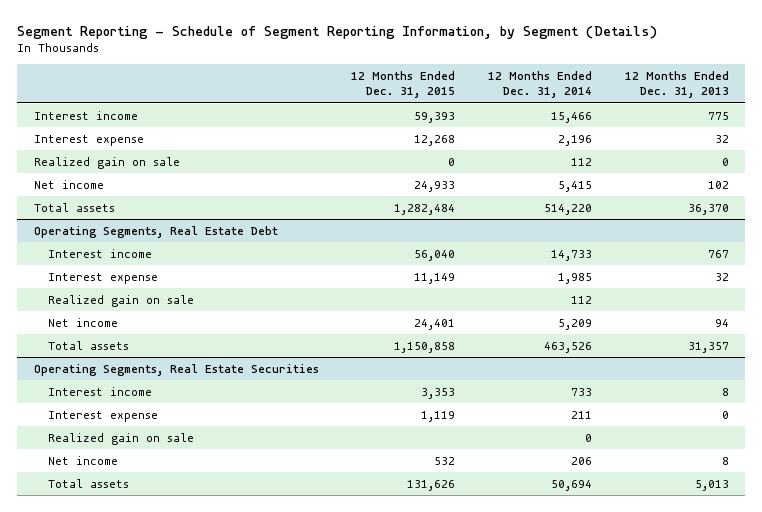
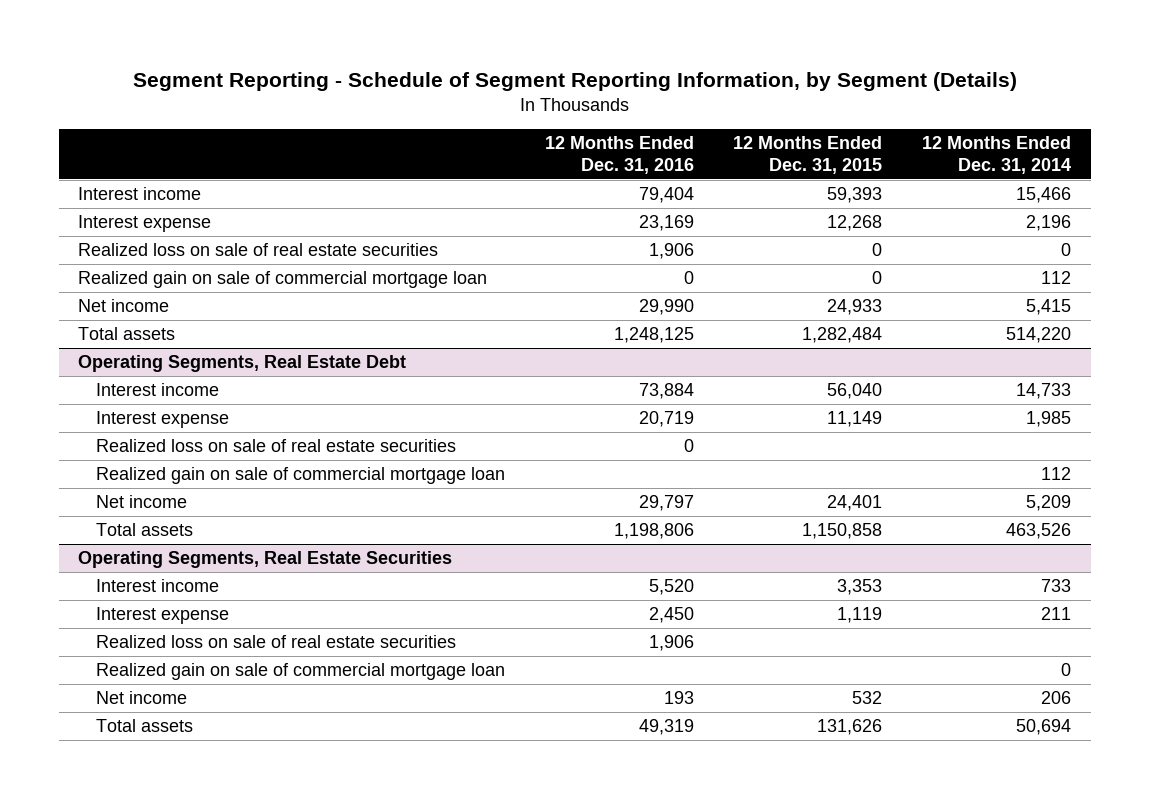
- | 12 Months Ended Dec. 31, 2015 | 12 Months Ended Dec. 31, 2014 | 12 Months Ended Dec. 31, 2013
+ | 12 Months Ended Dec. 31, 2016 | 12 Months Ended Dec. 31, 2015 | 12 Months Ended Dec. 31, 2014
- Realized gain on sale | 0 | 112 | 0
+ Realized loss on sale of real estate securities | 1,906 | 0 | 0
+ Realized gain on sale of commercial mortgage loan | 0 | 0 | 112
@ Operating Segments, Real Estate Debt
- Realized gain on sale | | 112 |
+ Realized loss on sale of real estate securities | 0 | |
+ Realized gain on sale of commercial mortgage loan | | | 112
@ Operating Segments, Real Estate Securities
- Realized gain on sale | | 0 |
+ Realized loss on sale of real estate securities | 1,906 | |
+ Realized gain on sale of commercial mortgage loan | | | 0

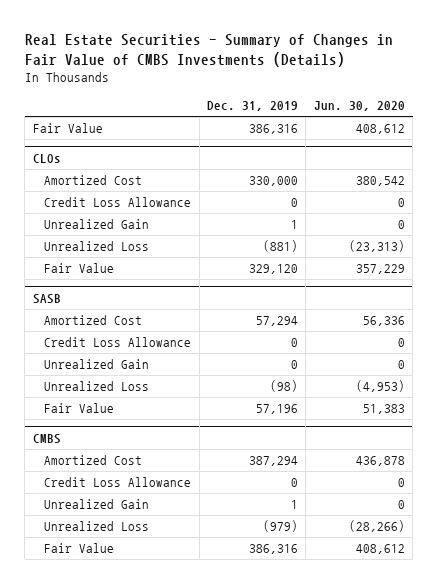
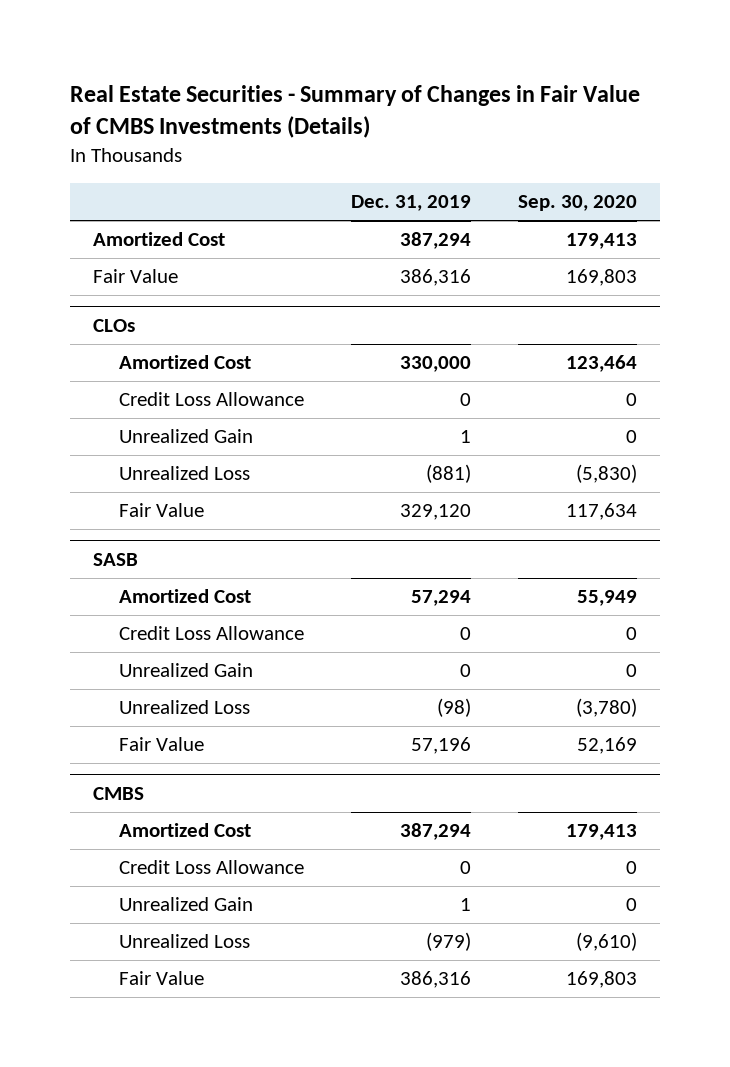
- | Dec. 31, 2019 | Jun. 30, 2020
+ | Dec. 31, 2019 | Sep. 30, 2020
+ Amortized Cost | 387,294 | 179,413

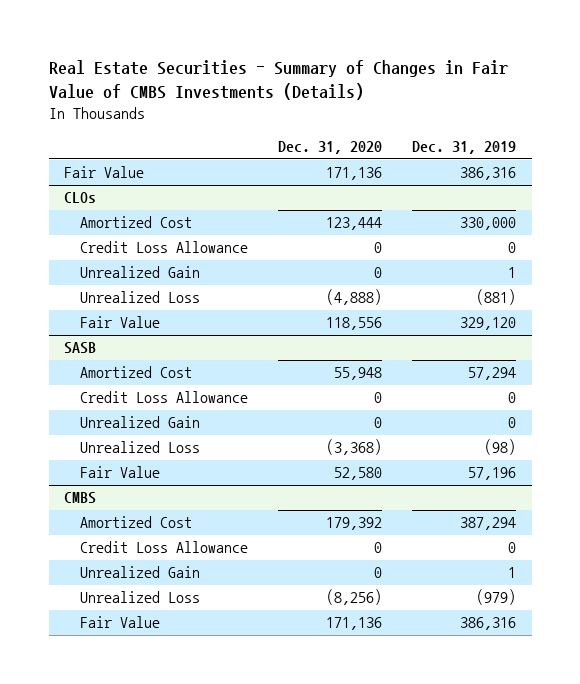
- | Dec. 31, 2019 | Sep. 30, 2020
+ | Dec. 31, 2020 | Dec. 31, 2019
- Amortized Cost | 387,294 | 179,413

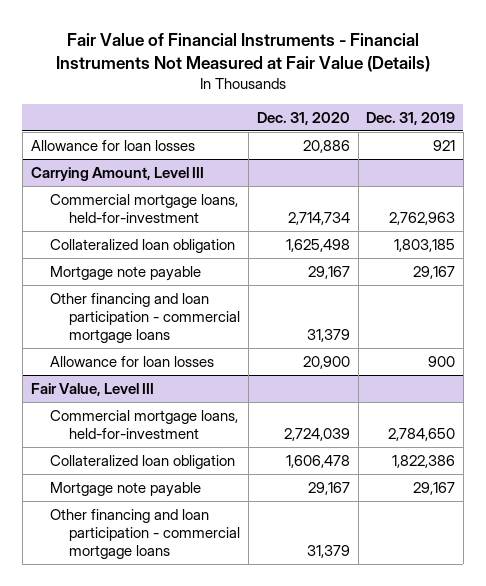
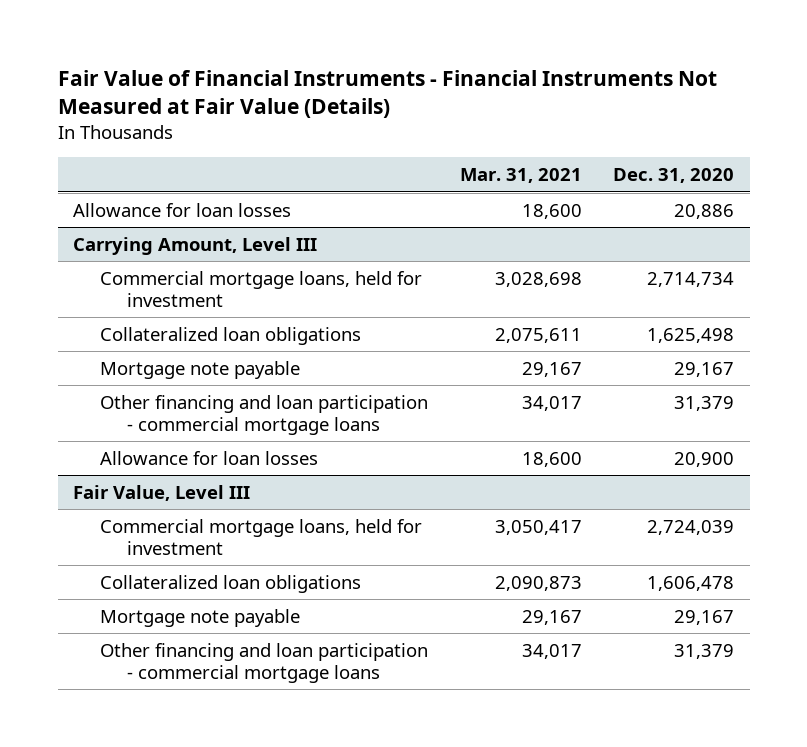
- | Dec. 31, 2020 | Dec. 31, 2019
+ | Mar. 31, 2021 | Dec. 31, 2020
@ Carrying Amount, Level III
- Commercial mortgage loans, held-for-investment | 2,714,734 | 2,762,963
- Collateralized loan obligation | 1,625,498 | 1,803,185
+ Commercial mortgage loans, held for investment | 3,028,698 | 2,714,734
+ Collateralized loan obligations | 2,075,611 | 1,625,498
@ Fair Value, Level III
- Commercial mortgage loans, held-for-investment | 2,724,039 | 2,784,650
- Collateralized loan obligation | 1,606,478 | 1,822,386
+ Commercial mortgage loans, held for investment | 3,050,417 | 2,724,039
+ Collateralized loan obligations | 2,090,873 | 1,606,478

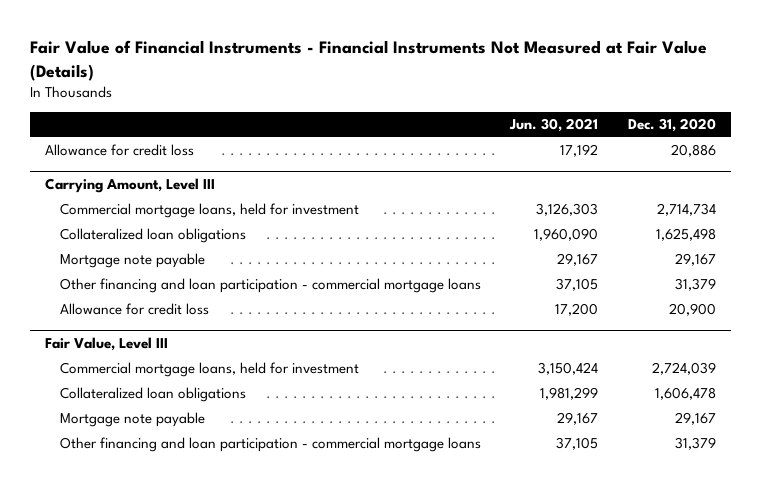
- | Mar. 31, 2021 | Dec. 31, 2020
+ | Jun. 30, 2021 | Dec. 31, 2020
- Allowance for loan losses | 18,600 | 20,886
+ Allowance for credit loss | 17,192 | 20,886
@ Carrying Amount, Level III
- Allowance for loan losses | 18,600 | 20,900
+ Allowance for credit loss | 17,200 | 20,900

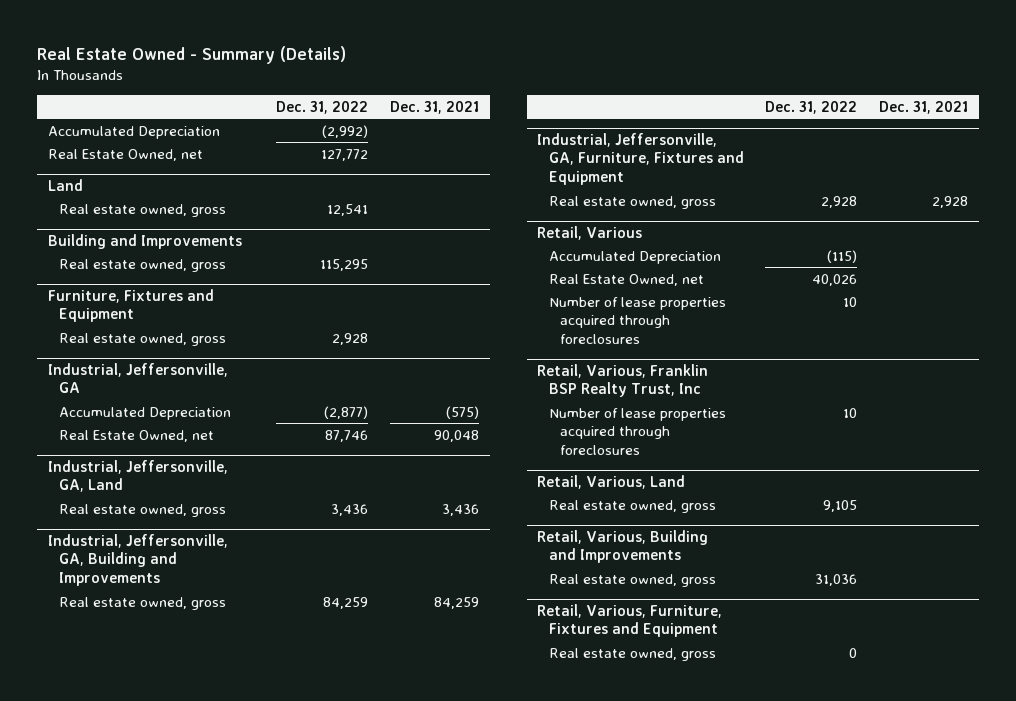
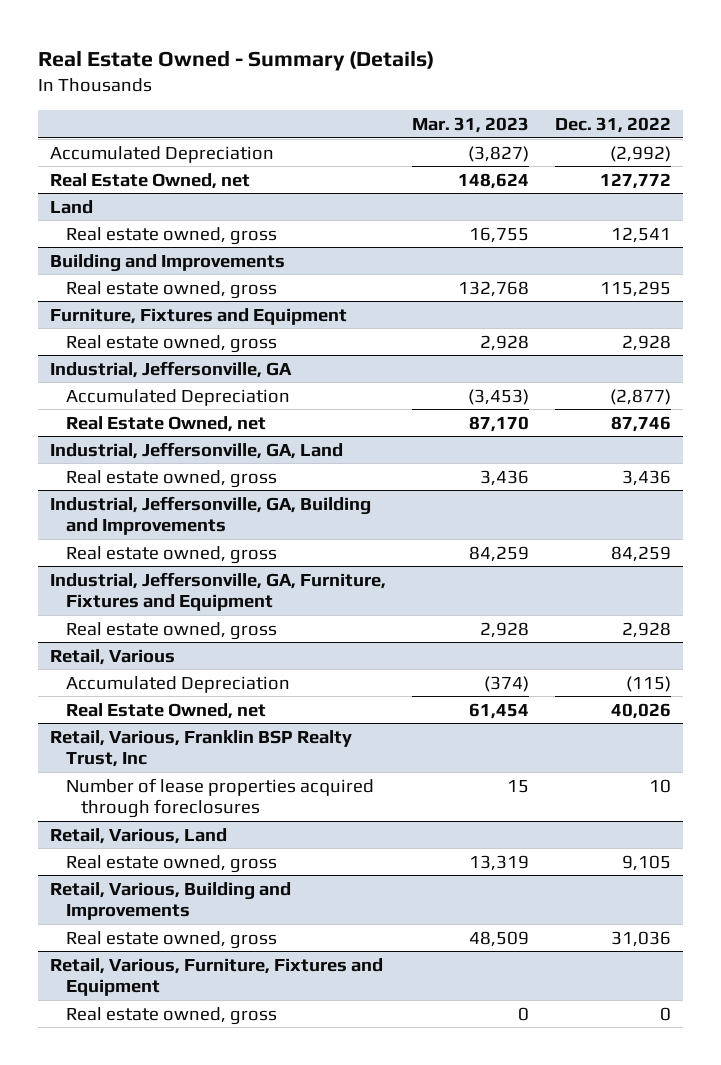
- | Dec. 31, 2022 | Dec. 31, 2021
+ | Mar. 31, 2023 | Dec. 31, 2022
@ Retail, Various
- Number of lease properties acquired through foreclosures | 10 |

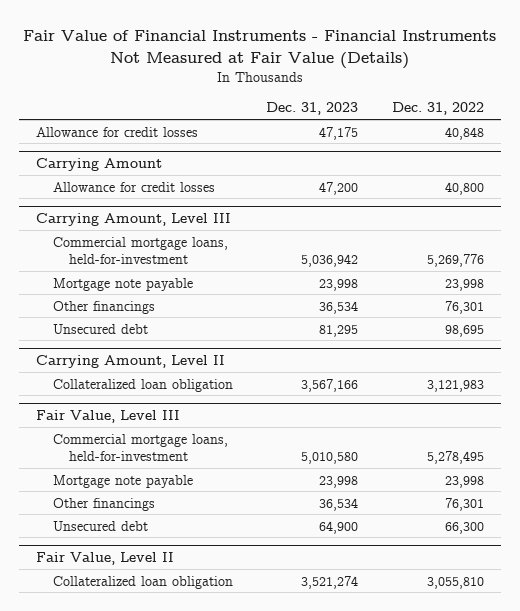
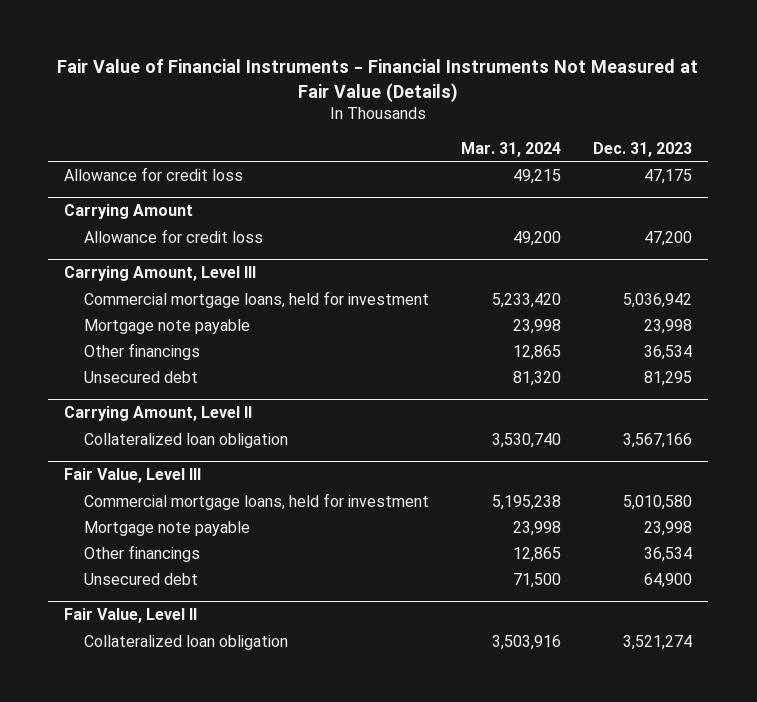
- | Dec. 31, 2023 | Dec. 31, 2022
+ | Mar. 31, 2024 | Dec. 31, 2023
- Allowance for credit losses | 47,175 | 40,848
+ Allowance for credit loss | 49,215 | 47,175
@ Carrying Amount
- Allowance for credit losses | 47,200 | 40,800
+ Allowance for credit loss | 49,200 | 47,200
@ Carrying Amount, Level III
- Commercial mortgage loans, held-for-investment | 5,036,942 | 5,269,776
+ Commercial mortgage loans, held for investment | 5,233,420 | 5,036,942
@ Fair Value, Level III
- Commercial mortgage loans, held-for-investment | 5,010,580 | 5,278,495
+ Commercial mortgage loans, held for investment | 5,195,238 | 5,010,580

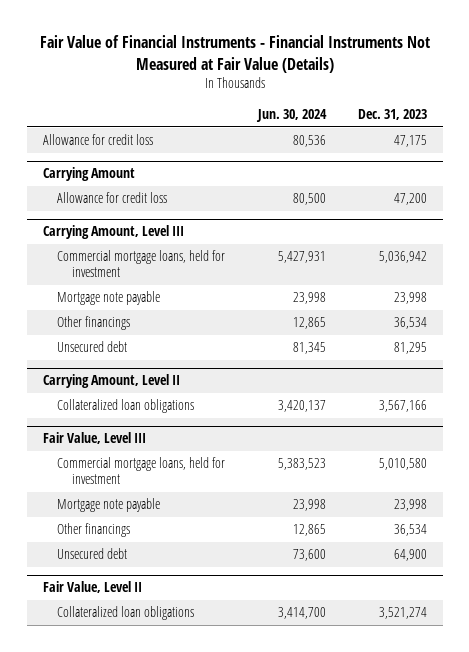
- | Mar. 31, 2024 | Dec. 31, 2023
+ | Jun. 30, 2024 | Dec. 31, 2023
@ Carrying Amount, Level II
- Collateralized loan obligation | 3,530,740 | 3,567,166
+ Collateralized loan obligations | 3,420,137 | 3,567,166
@ Fair Value, Level II
- Collateralized loan obligation | 3,503,916 | 3,521,274
+ Collateralized loan obligations | 3,414,700 | 3,521,274

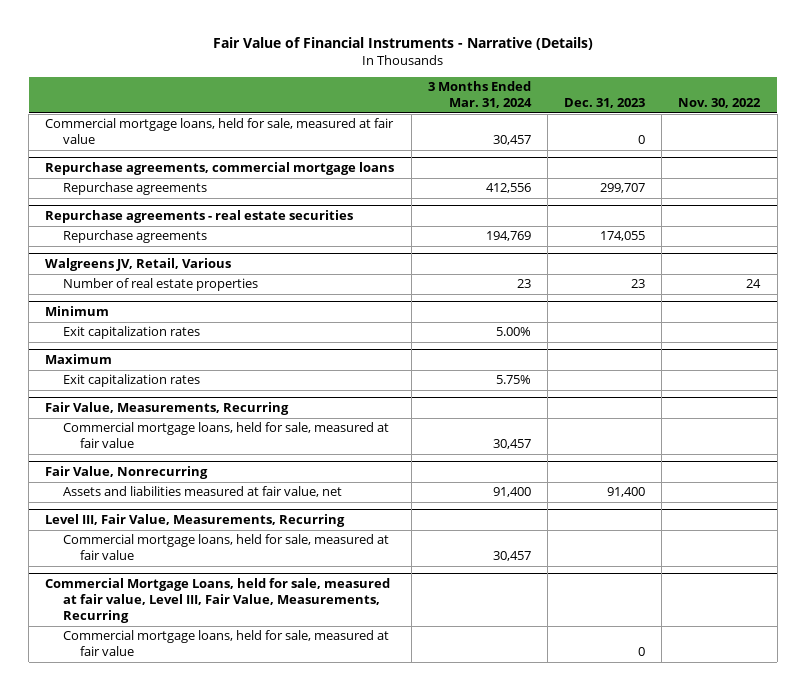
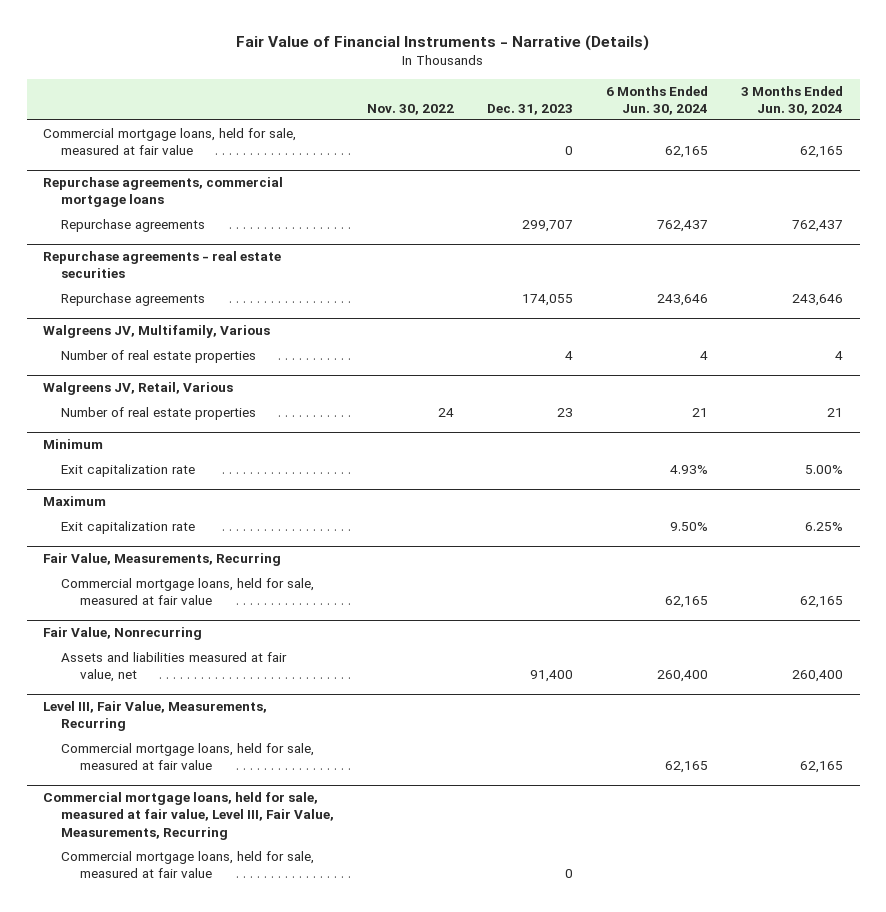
- | 3 Months Ended Mar. 31, 2024 | Dec. 31, 2023 | Nov. 30, 2022
+ | Nov. 30, 2022 | Dec. 31, 2023 | 6 Months Ended Jun. 30, 2024 | 3 Months Ended Jun. 30, 2024
+ Walgreens JV, Multifamily, Various
+ Number of real estate properties | | 4 | 4 | 4
@ Minimum
- Exit capitalization rates | 5.00% | |
+ Exit capitalization rate | | | 4.93% | 5.00%
@ Maximum
- Exit capitalization rates | 5.75% | |
+ Exit capitalization rate | | | 9.50% | 6.25%
- Commercial Mortgage Loans, held for sale, measured at fair value, Level III, Fair Value, Measurements, Recurring
+ Commercial mortgage loans, held for sale, measured at fair value, Level III, Fair Value, Measurements, Recurring

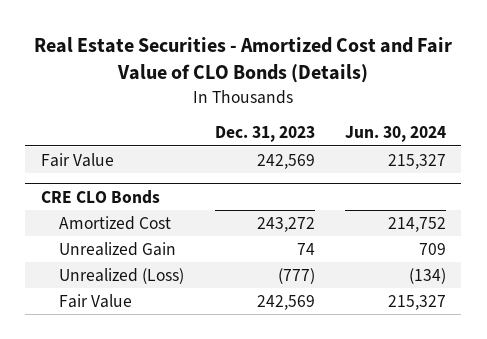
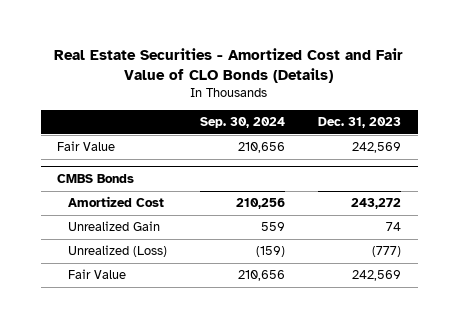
- | Dec. 31, 2023 | Jun. 30, 2024
+ | Sep. 30, 2024 | Dec. 31, 2023
- CRE CLO Bonds
+ CMBS Bonds

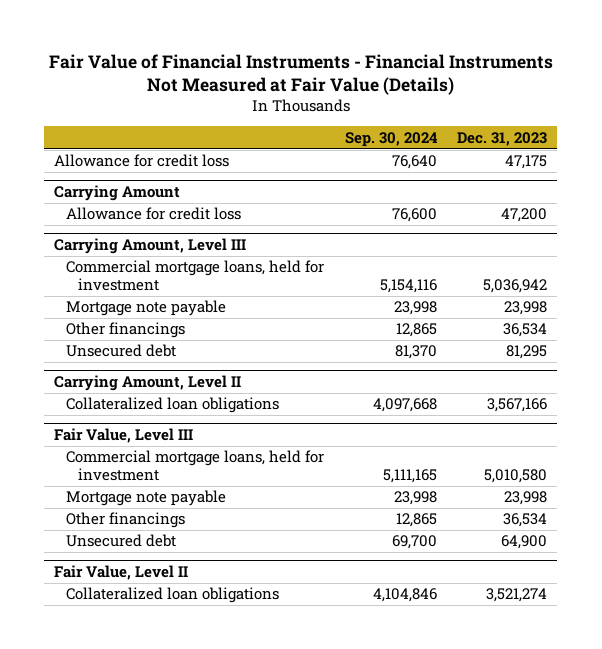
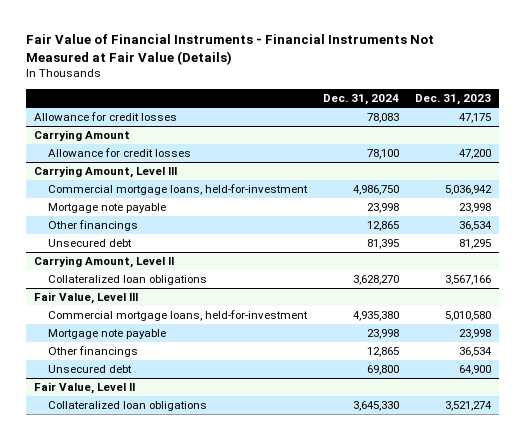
- | Sep. 30, 2024 | Dec. 31, 2023
+ | Dec. 31, 2024 | Dec. 31, 2023
- Allowance for credit loss | 76,640 | 47,175
+ Allowance for credit losses | 78,083 | 47,175
@ Carrying Amount
- Allowance for credit loss | 76,600 | 47,200
+ Allowance for credit losses | 78,100 | 47,200
@ Carrying Amount, Level III
- Commercial mortgage loans, held for investment | 5,154,116 | 5,036,942
+ Commercial mortgage loans, held-for-investment | 4,986,750 | 5,036,942
@ Fair Value, Level III
- Commercial mortgage loans, held for investment | 5,111,165 | 5,010,580
+ Commercial mortgage loans, held-for-investment | 4,935,380 | 5,010,580

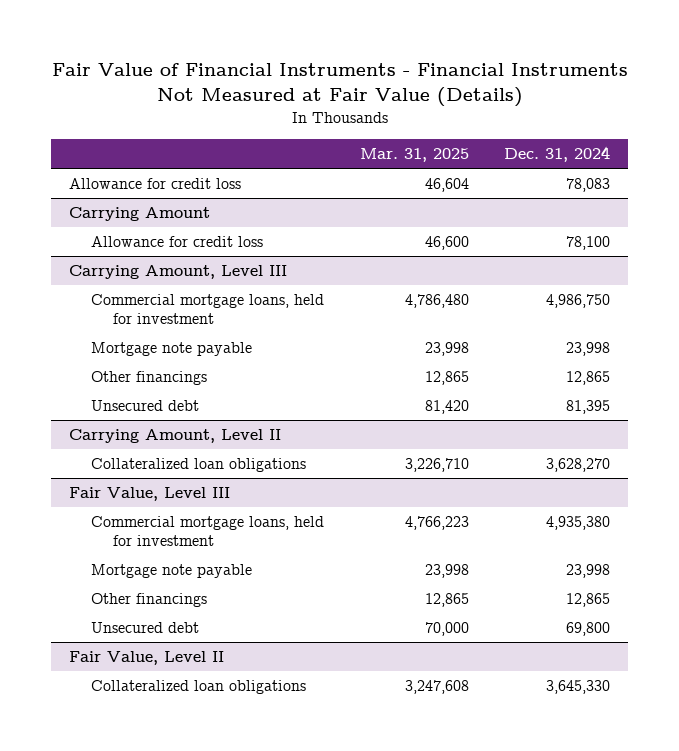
- | Dec. 31, 2024 | Dec. 31, 2023
+ | Mar. 31, 2025 | Dec. 31, 2024
- Allowance for credit losses | 78,083 | 47,175
+ Allowance for credit loss | 46,604 | 78,083
@ Carrying Amount
- Allowance for credit losses | 78,100 | 47,200
+ Allowance for credit loss | 46,600 | 78,100
@ Carrying Amount, Level III
- Commercial mortgage loans, held-for-investment | 4,986,750 | 5,036,942
+ Commercial mortgage loans, held for investment | 4,786,480 | 4,986,750
@ Fair Value, Level III
- Commercial mortgage loans, held-for-investment | 4,935,380 | 5,010,580
+ Commercial mortgage loans, held for investment | 4,766,223 | 4,935,380

